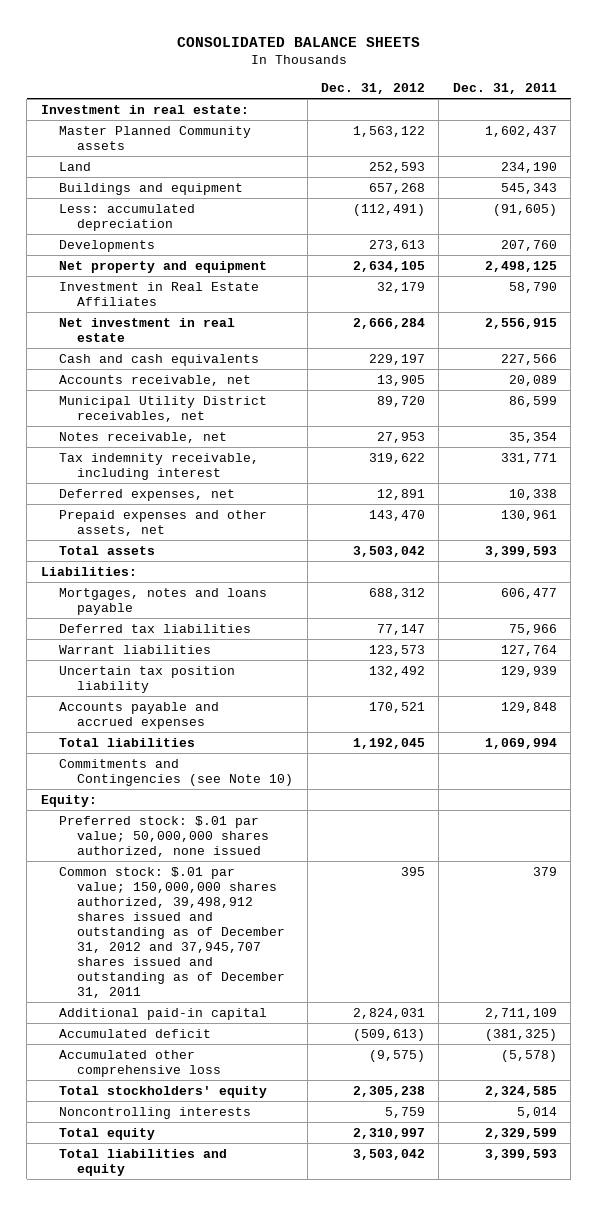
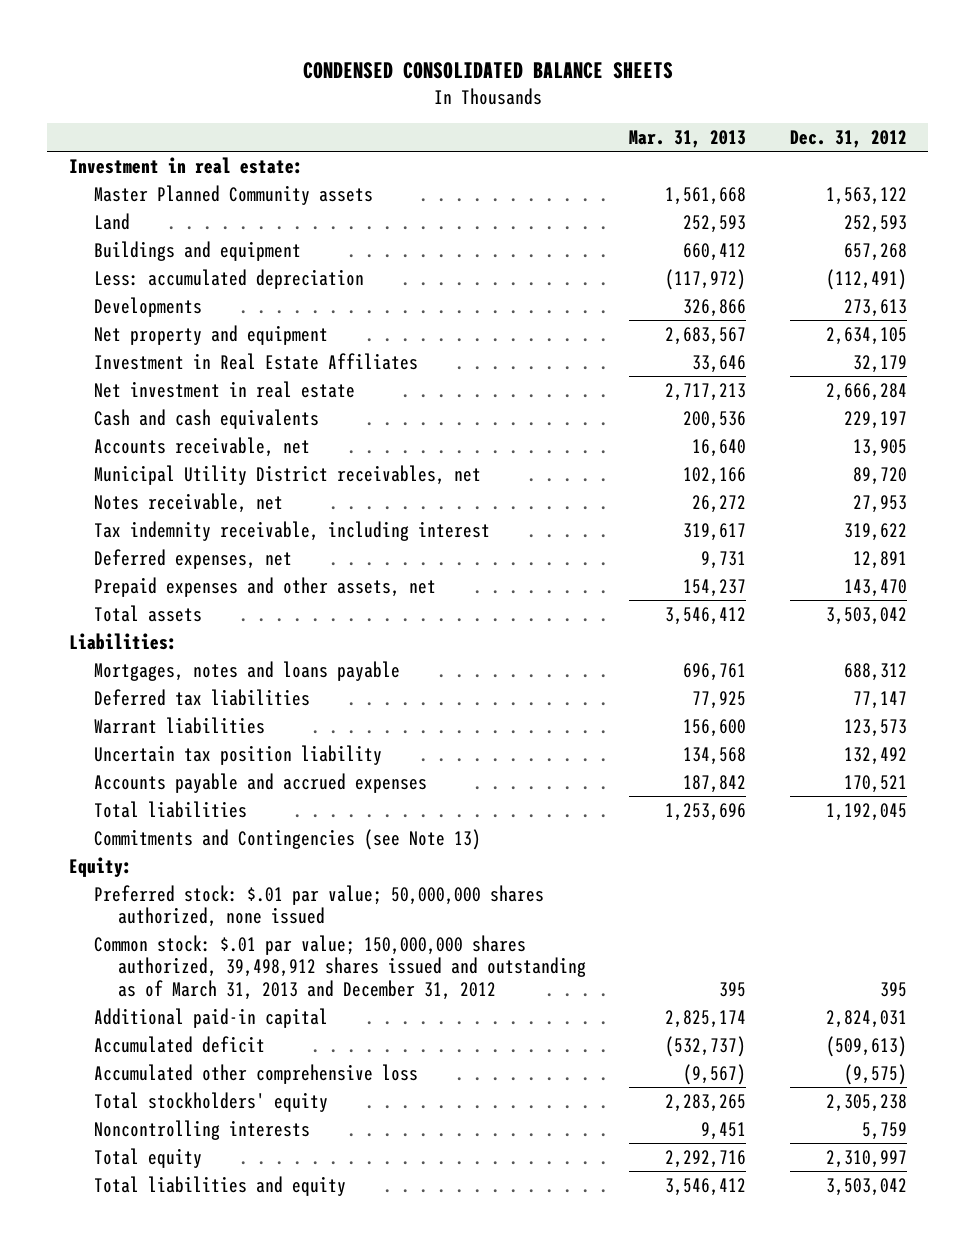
- CONSOLIDATED BALANCE SHEETS
+ CONDENSED CONSOLIDATED BALANCE SHEETS
- | Dec. 31, 2012 | Dec. 31, 2011
+ | Mar. 31, 2013 | Dec. 31, 2012
- Commitments and Contingencies (see Note 10)
+ Commitments and Contingencies (see Note 13)
- Common stock: $.01 par value; 150,000,000 shares authorized, 39,498,912 shares issued and outstanding as of December 31, 2012 and 37,945,707 shares issued and outstanding as of December 31, 2011 | 395 | 379
+ Common stock: $.01 par value; 150,000,000 shares authorized, 39,498,912 shares issued and outstanding as of March 31, 2013 and December 31, 2012 | 395 | 395

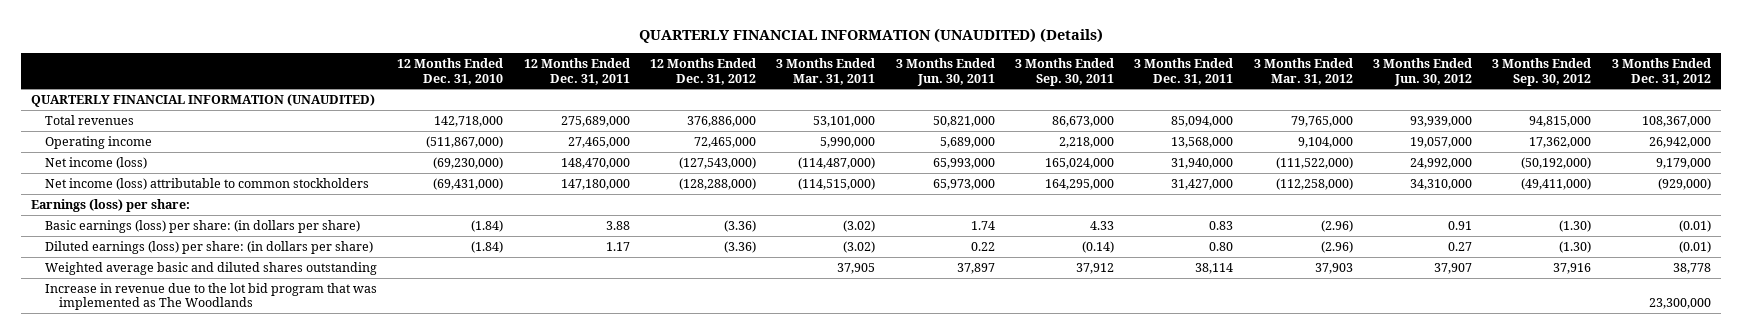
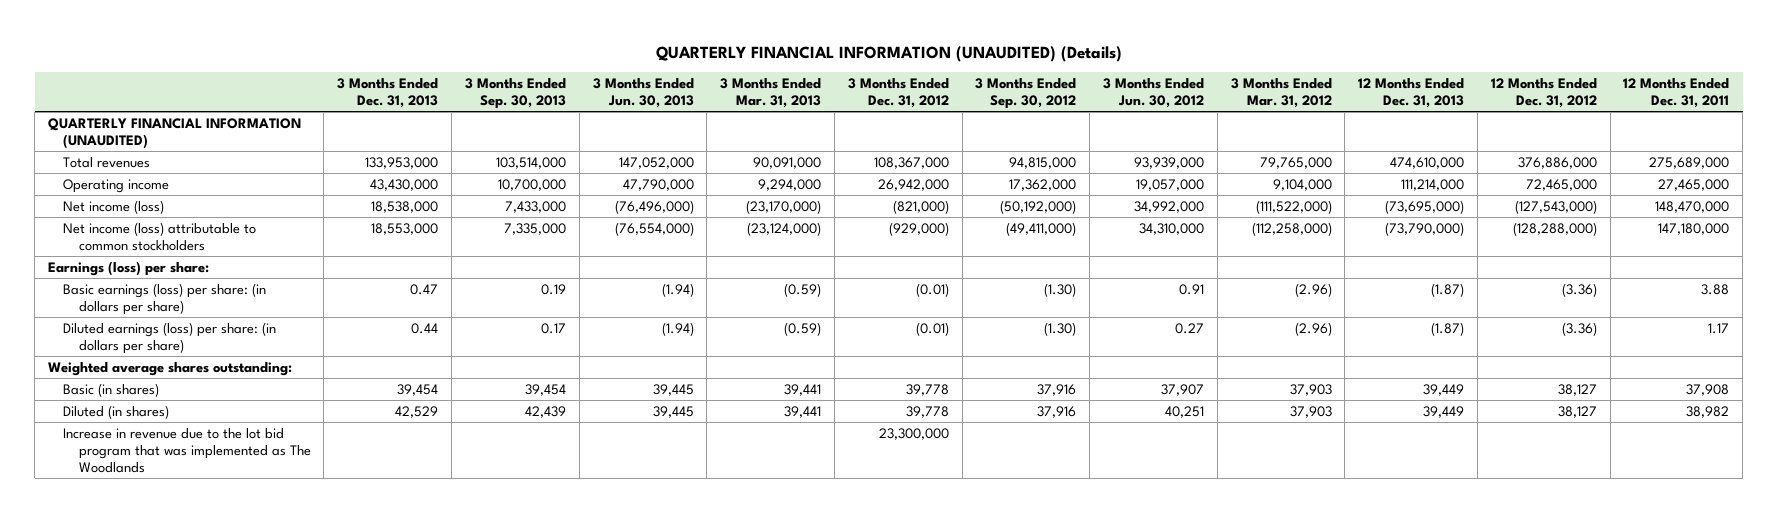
- | 12 Months Ended Dec. 31, 2010 | 12 Months Ended Dec. 31, 2011 | 12 Months Ended Dec. 31, 2012 | 3 Months Ended Mar. 31, 2011 | 3 Months Ended Jun. 30, 2011 | 3 Months Ended Sep. 30, 2011 | 3 Months Ended Dec. 31, 2011 | 3 Months Ended Mar. 31, 2012 | 3 Months Ended Jun. 30, 2012 | 3 Months Ended Sep. 30, 2012 | 3 Months Ended Dec. 31, 2012
+ | 3 Months Ended Dec. 31, 2013 | 3 Months Ended Sep. 30, 2013 | 3 Months Ended Jun. 30, 2013 | 3 Months Ended Mar. 31, 2013 | 3 Months Ended Dec. 31, 2012 | 3 Months Ended Sep. 30, 2012 | 3 Months Ended Jun. 30, 2012 | 3 Months Ended Mar. 31, 2012 | 12 Months Ended Dec. 31, 2013 | 12 Months Ended Dec. 31, 2012 | 12 Months Ended Dec. 31, 2011
- Net income (loss) | (69,230,000) | 148,470,000 | (127,543,000) | (114,487,000) | 65,993,000 | 165,024,000 | 31,940,000 | (111,522,000) | 24,992,000 | (50,192,000) | 9,179,000
+ Net income (loss) | 18,538,000 | 7,433,000 | (76,496,000) | (23,170,000) | (821,000) | (50,192,000) | 34,992,000 | (111,522,000) | (73,695,000) | (127,543,000) | 148,470,000
- Weighted average basic and diluted shares outstanding | | | | 37,905 | 37,897 | 37,912 | 38,114 | 37,903 | 37,907 | 37,916 | 38,778
+ Weighted average shares outstanding:
+ Basic (in shares) | 39,454 | 39,454 | 39,445 | 39,441 | 39,778 | 37,916 | 37,907 | 37,903 | 39,449 | 38,127 | 37,908
+ Diluted (in shares) | 42,529 | 42,439 | 39,445 | 39,441 | 39,778 | 37,916 | 40,251 | 37,903 | 39,449 | 38,127 | 38,982

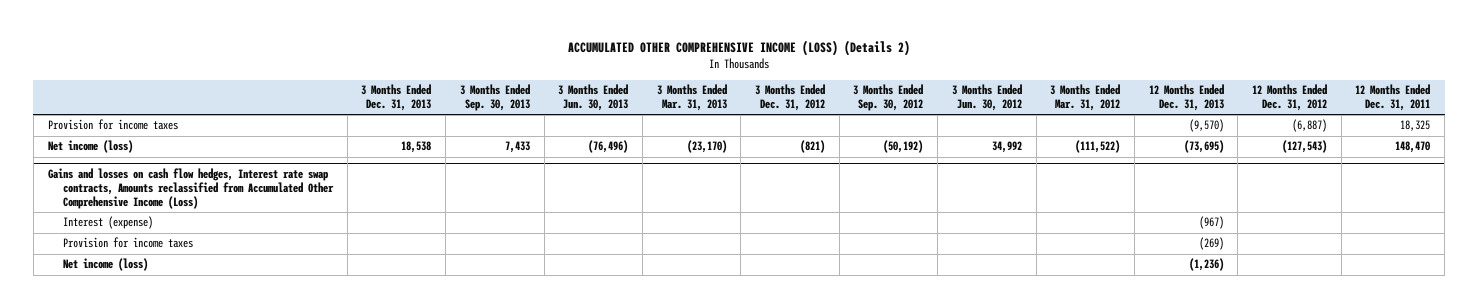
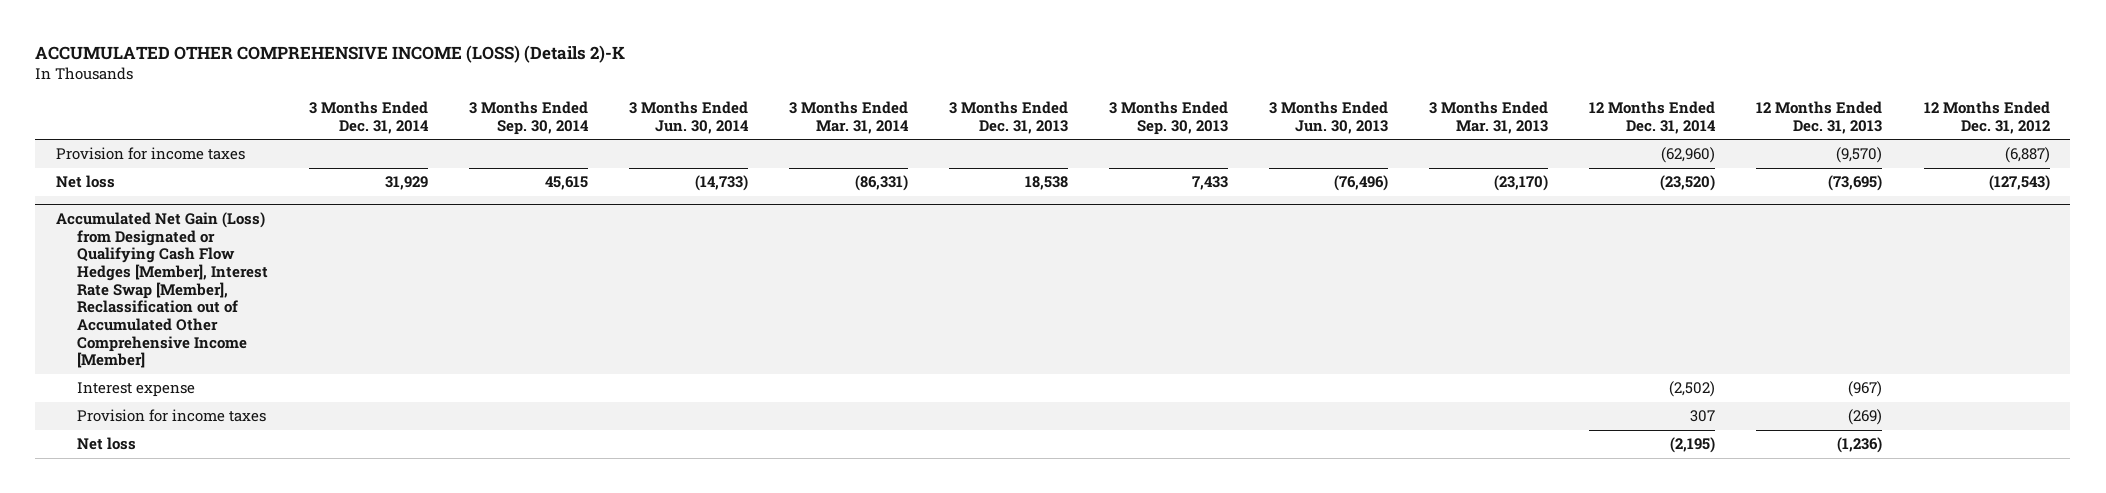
- ACCUMULATED OTHER COMPREHENSIVE INCOME (LOSS) (Details 2)
+ ACCUMULATED OTHER COMPREHENSIVE INCOME (LOSS) (Details 2)-K
- | 3 Months Ended Dec. 31, 2013 | 3 Months Ended Sep. 30, 2013 | 3 Months Ended Jun. 30, 2013 | 3 Months Ended Mar. 31, 2013 | 3 Months Ended Dec. 31, 2012 | 3 Months Ended Sep. 30, 2012 | 3 Months Ended Jun. 30, 2012 | 3 Months Ended Mar. 31, 2012 | 12 Months Ended Dec. 31, 2013 | 12 Months Ended Dec. 31, 2012 | 12 Months Ended Dec. 31, 2011
+ | 3 Months Ended Dec. 31, 2014 | 3 Months Ended Sep. 30, 2014 | 3 Months Ended Jun. 30, 2014 | 3 Months Ended Mar. 31, 2014 | 3 Months Ended Dec. 31, 2013 | 3 Months Ended Sep. 30, 2013 | 3 Months Ended Jun. 30, 2013 | 3 Months Ended Mar. 31, 2013 | 12 Months Ended Dec. 31, 2014 | 12 Months Ended Dec. 31, 2013 | 12 Months Ended Dec. 31, 2012
- Net income (loss) | 18,538 | 7,433 | (76,496) | (23,170) | (821) | (50,192) | 34,992 | (111,522) | (73,695) | (127,543) | 148,470
- Gains and losses on cash flow hedges, Interest rate swap contracts, Amounts reclassified from Accumulated Other Comprehensive Income (Loss)
- Interest (expense) | | | | | | | | | (967) | |
+ Net loss | 31,929 | 45,615 | (14,733) | (86,331) | 18,538 | 7,433 | (76,496) | (23,170) | (23,520) | (73,695) | (127,543)
+ Accumulated Net Gain (Loss) from Designated or Qualifying Cash Flow Hedges [Member], Interest Rate Swap [Member], Reclassification out of Accumulated Other Comprehensive Income [Member]
+ Interest expense | | | | | | | | | (2,502) | (967) |
- Net income (loss) | | | | | | | | | (1,236) | |
+ Net loss | | | | | | | | | (2,195) | (1,236) |

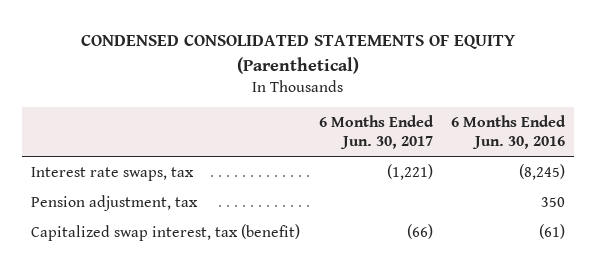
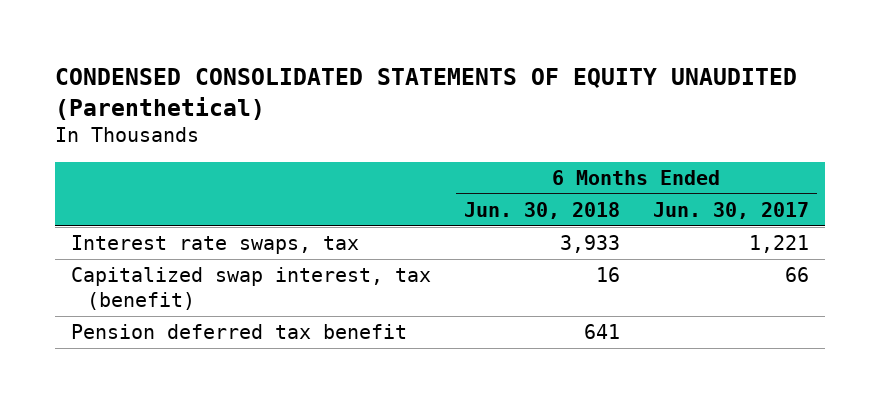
- CONDENSED CONSOLIDATED STATEMENTS OF EQUITY (Parenthetical)
+ CONDENSED CONSOLIDATED STATEMENTS OF EQUITY UNAUDITED (Parenthetical)
- | 6 Months Ended Jun. 30, 2017 | 6 Months Ended Jun. 30, 2016
+ | 6 Months Ended Jun. 30, 2018 | 6 Months Ended Jun. 30, 2017
- Interest rate swaps, tax | (1,221) | (8,245)
- Pension adjustment, tax | | 350
- Capitalized swap interest, tax (benefit) | (66) | (61)
+ Interest rate swaps, tax | 3,933 | 1,221
+ Capitalized swap interest, tax (benefit) | 16 | 66
+ Pension deferred tax benefit | 641 |

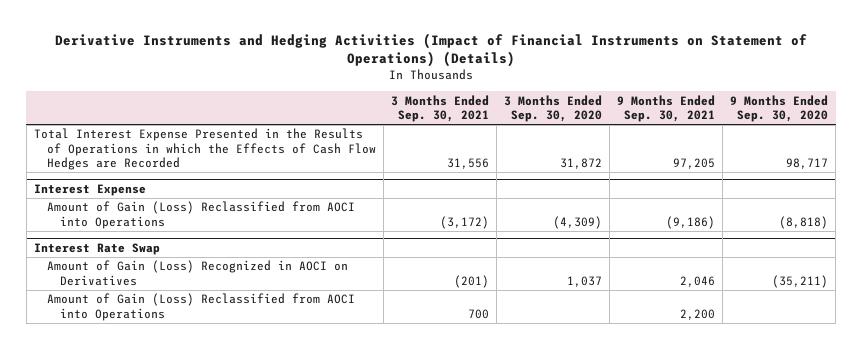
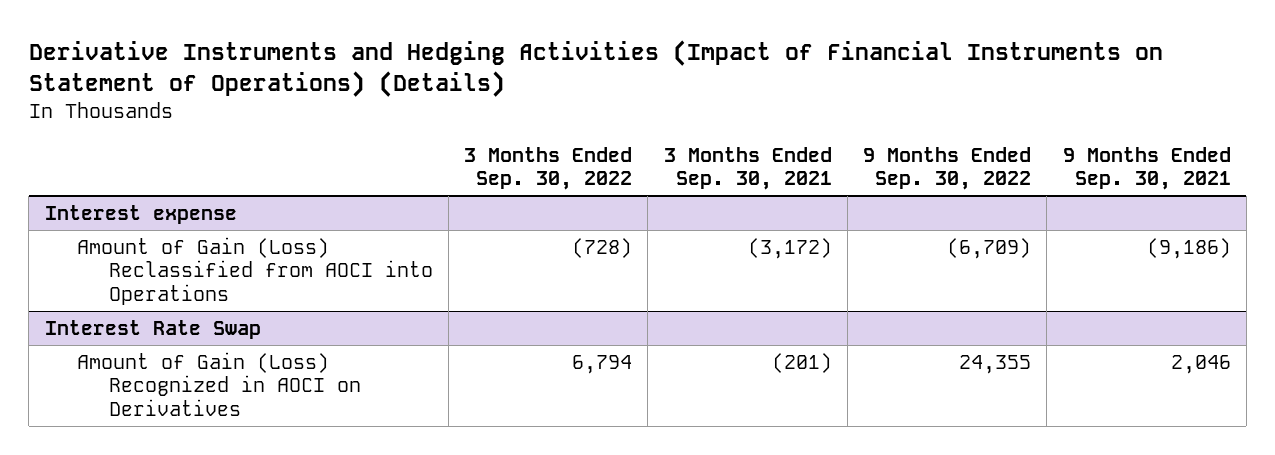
- | 3 Months Ended Sep. 30, 2021 | 3 Months Ended Sep. 30, 2020 | 9 Months Ended Sep. 30, 2021 | 9 Months Ended Sep. 30, 2020
+ | 3 Months Ended Sep. 30, 2022 | 3 Months Ended Sep. 30, 2021 | 9 Months Ended Sep. 30, 2022 | 9 Months Ended Sep. 30, 2021
- Total Interest Expense Presented in the Results of Operations in which the Effects of Cash Flow Hedges are Recorded | 31,556 | 31,872 | 97,205 | 98,717
- Interest Expense
+ Interest expense
@ Interest Rate Swap
- Amount of Gain (Loss) Reclassified from AOCI into Operations | 700 | | 2,200 |

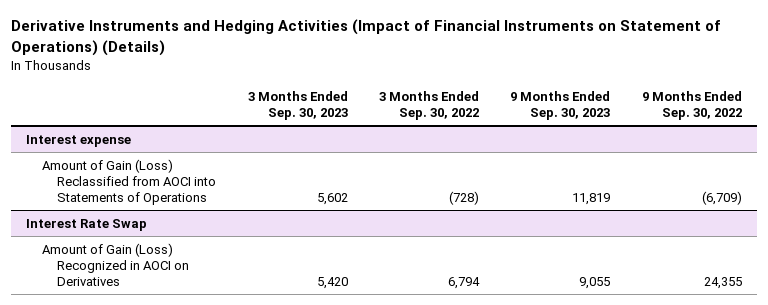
- | 3 Months Ended Sep. 30, 2022 | 3 Months Ended Sep. 30, 2021 | 9 Months Ended Sep. 30, 2022 | 9 Months Ended Sep. 30, 2021
+ | 3 Months Ended Sep. 30, 2023 | 3 Months Ended Sep. 30, 2022 | 9 Months Ended Sep. 30, 2023 | 9 Months Ended Sep. 30, 2022
@ Interest expense
- Amount of Gain (Loss) Reclassified from AOCI into Operations | (728) | (3,172) | (6,709) | (9,186)
+ Amount of Gain (Loss) Reclassified from AOCI into Statements of Operations | 5,602 | (728) | 11,819 | (6,709)

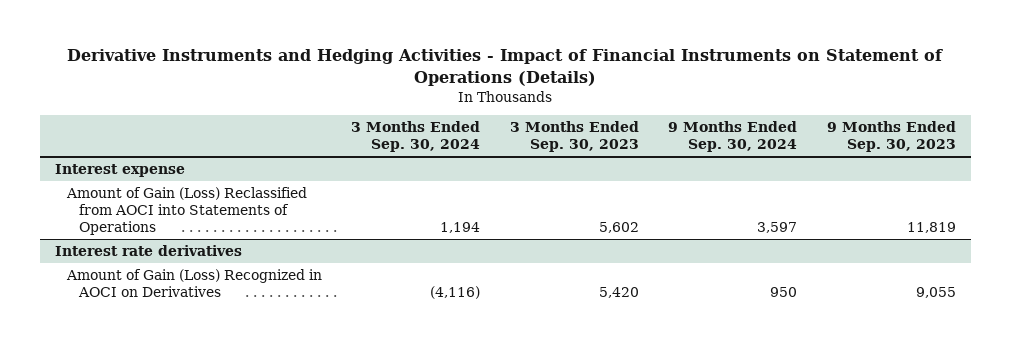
- Derivative Instruments and Hedging Activities (Impact of Financial Instruments on Statement of Operations) (Details)
+ Derivative Instruments and Hedging Activities - Impact of Financial Instruments on Statement of Operations (Details)
- | 3 Months Ended Sep. 30, 2023 | 3 Months Ended Sep. 30, 2022 | 9 Months Ended Sep. 30, 2023 | 9 Months Ended Sep. 30, 2022
+ | 3 Months Ended Sep. 30, 2024 | 3 Months Ended Sep. 30, 2023 | 9 Months Ended Sep. 30, 2024 | 9 Months Ended Sep. 30, 2023
- Interest Rate Swap
+ Interest rate derivatives

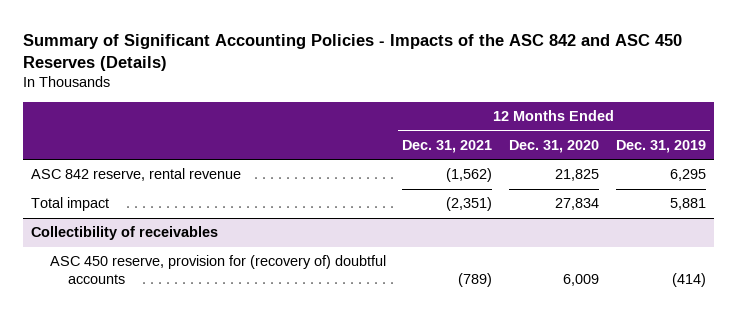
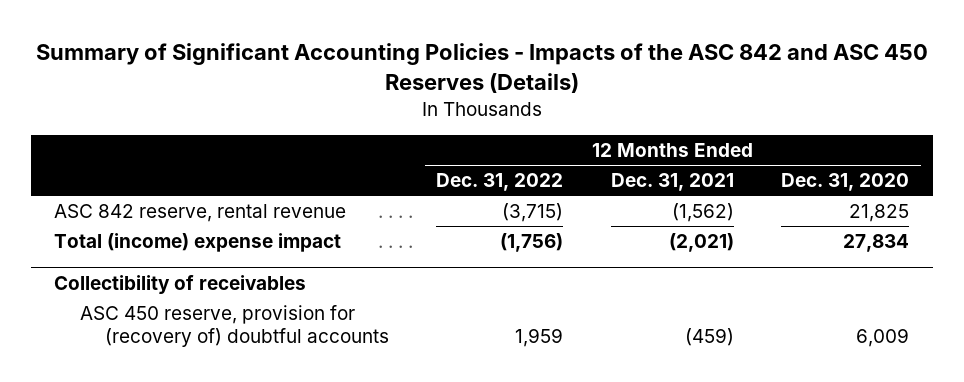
- | 12 Months Ended Dec. 31, 2021 | 12 Months Ended Dec. 31, 2020 | 12 Months Ended Dec. 31, 2019
+ | 12 Months Ended Dec. 31, 2022 | 12 Months Ended Dec. 31, 2021 | 12 Months Ended Dec. 31, 2020
- Total impact | (2,351) | 27,834 | 5,881
+ Total (income) expense impact | (1,756) | (2,021) | 27,834
@ Collectibility of receivables
- ASC 450 reserve, provision for (recovery of) doubtful accounts | (789) | 6,009 | (414)
+ ASC 450 reserve, provision for (recovery of) doubtful accounts | 1,959 | (459) | 6,009

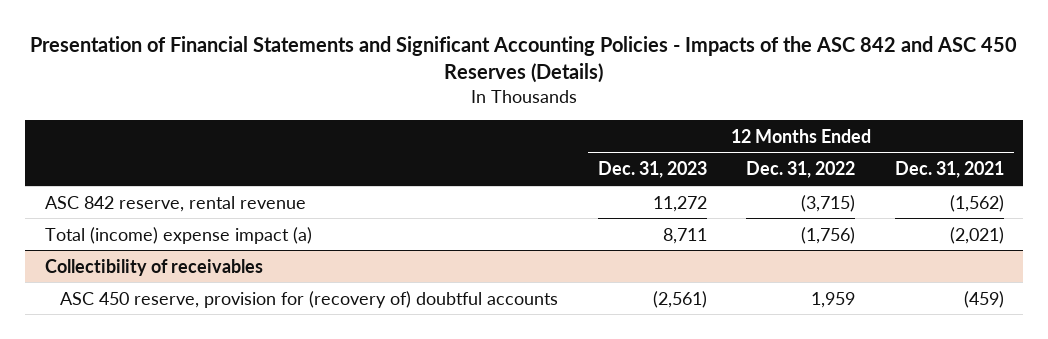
- Summary of Significant Accounting Policies - Impacts of the ASC 842 and ASC 450 Reserves (Details)
+ Presentation of Financial Statements and Significant Accounting Policies - Impacts of the ASC 842 and ASC 450 Reserves (Details)
- | 12 Months Ended Dec. 31, 2022 | 12 Months Ended Dec. 31, 2021 | 12 Months Ended Dec. 31, 2020
+ | 12 Months Ended Dec. 31, 2023 | 12 Months Ended Dec. 31, 2022 | 12 Months Ended Dec. 31, 2021
- Total (income) expense impact | (1,756) | (2,021) | 27,834
+ Total (income) expense impact (a) | 8,711 | (1,756) | (2,021)

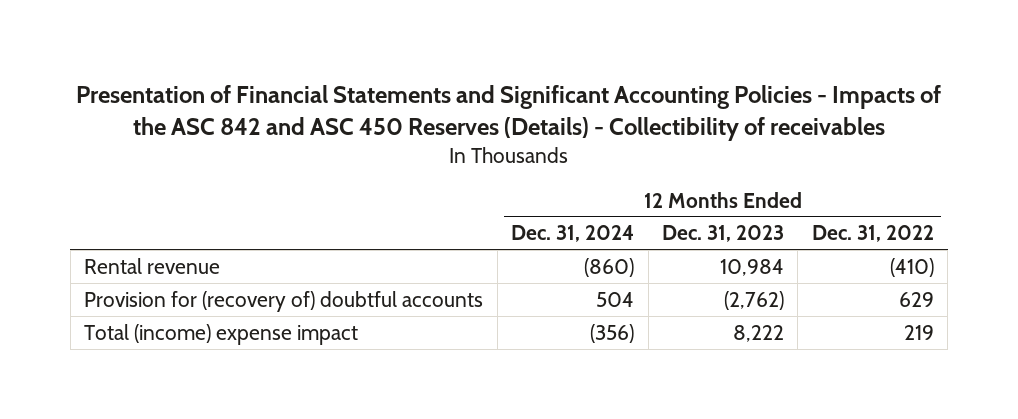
- Presentation of Financial Statements and Significant Accounting Policies - Impacts of the ASC 842 and ASC 450 Reserves (Details)
+ Presentation of Financial Statements and Significant Accounting Policies - Impacts of the ASC 842 and ASC 450 Reserves (Details) - Collectibility of receivables
- | 12 Months Ended Dec. 31, 2023 | 12 Months Ended Dec. 31, 2022 | 12 Months Ended Dec. 31, 2021
+ | 12 Months Ended Dec. 31, 2024 | 12 Months Ended Dec. 31, 2023 | 12 Months Ended Dec. 31, 2022
- ASC 842 reserve, rental revenue | 11,272 | (3,715) | (1,562)
- Total (income) expense impact (a) | 8,711 | (1,756) | (2,021)
- Collectibility of receivables
- ASC 450 reserve, provision for (recovery of) doubtful accounts | (2,561) | 1,959 | (459)
+ Rental revenue | (860) | 10,984 | (410)
+ Provision for (recovery of) doubtful accounts | 504 | (2,762) | 629
+ Total (income) expense impact | (356) | 8,222 | 219

